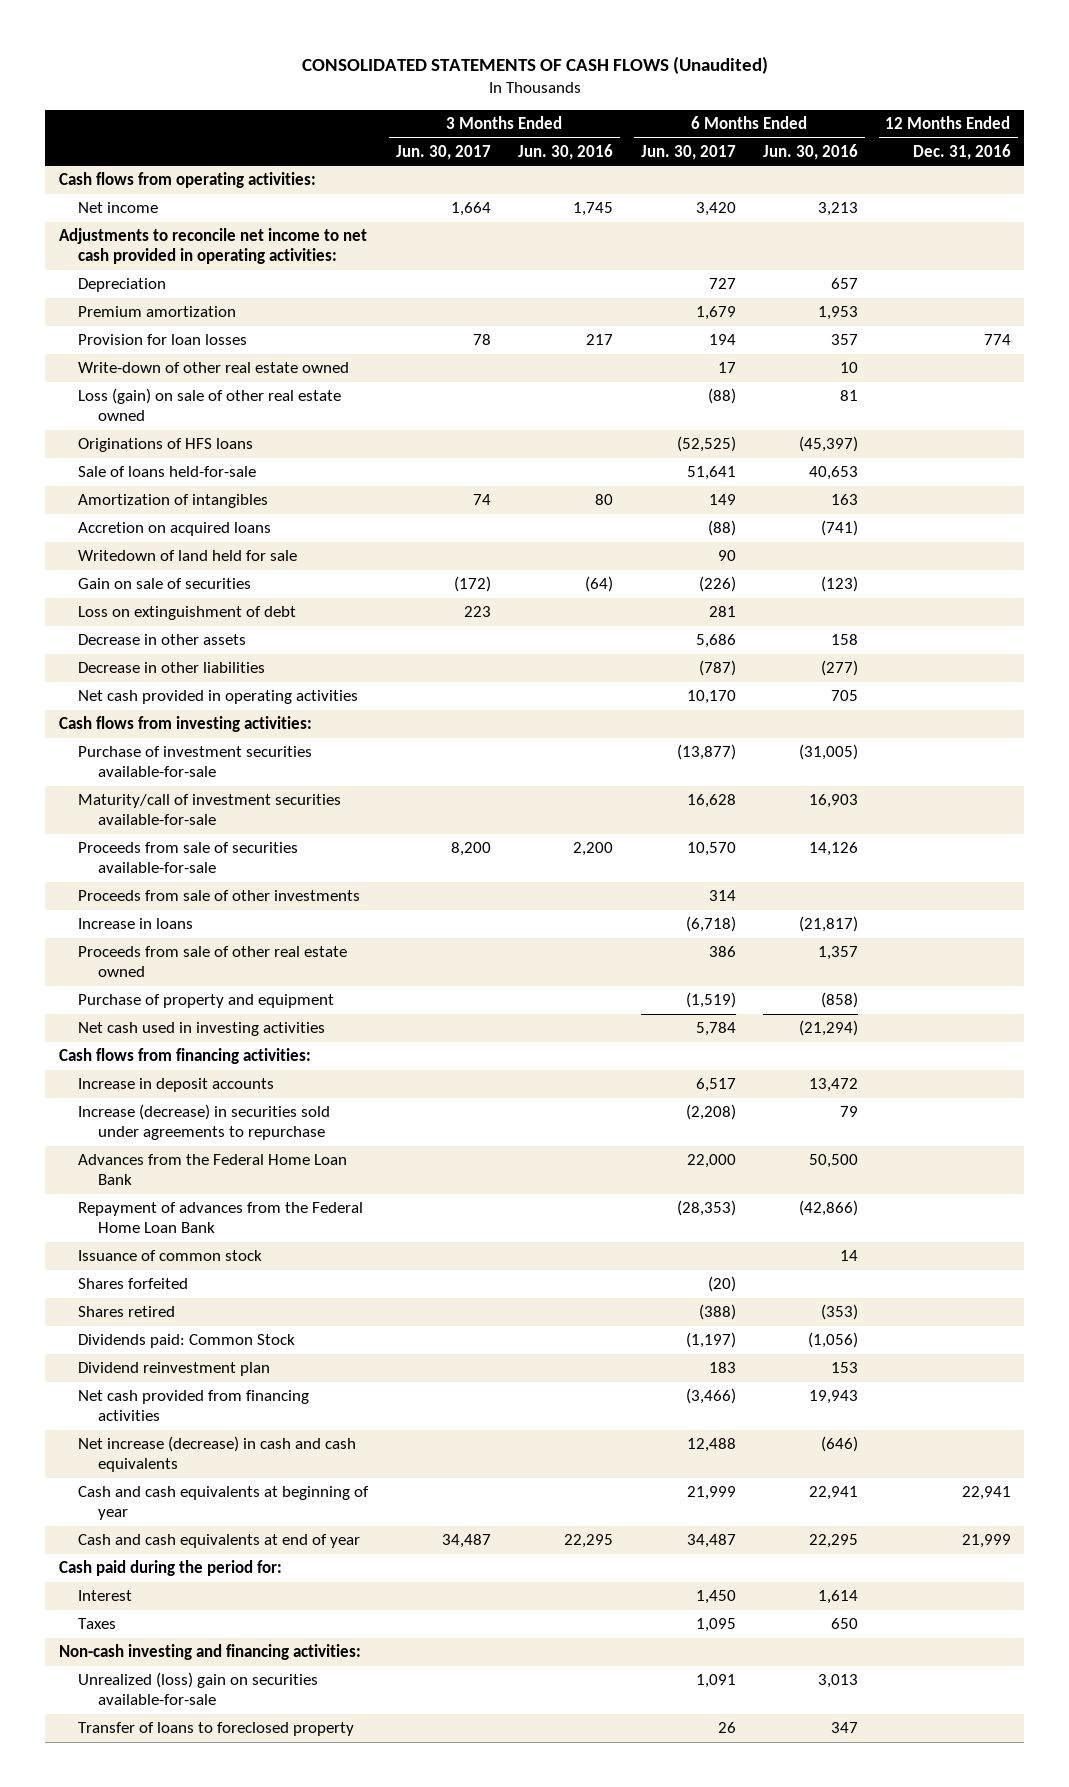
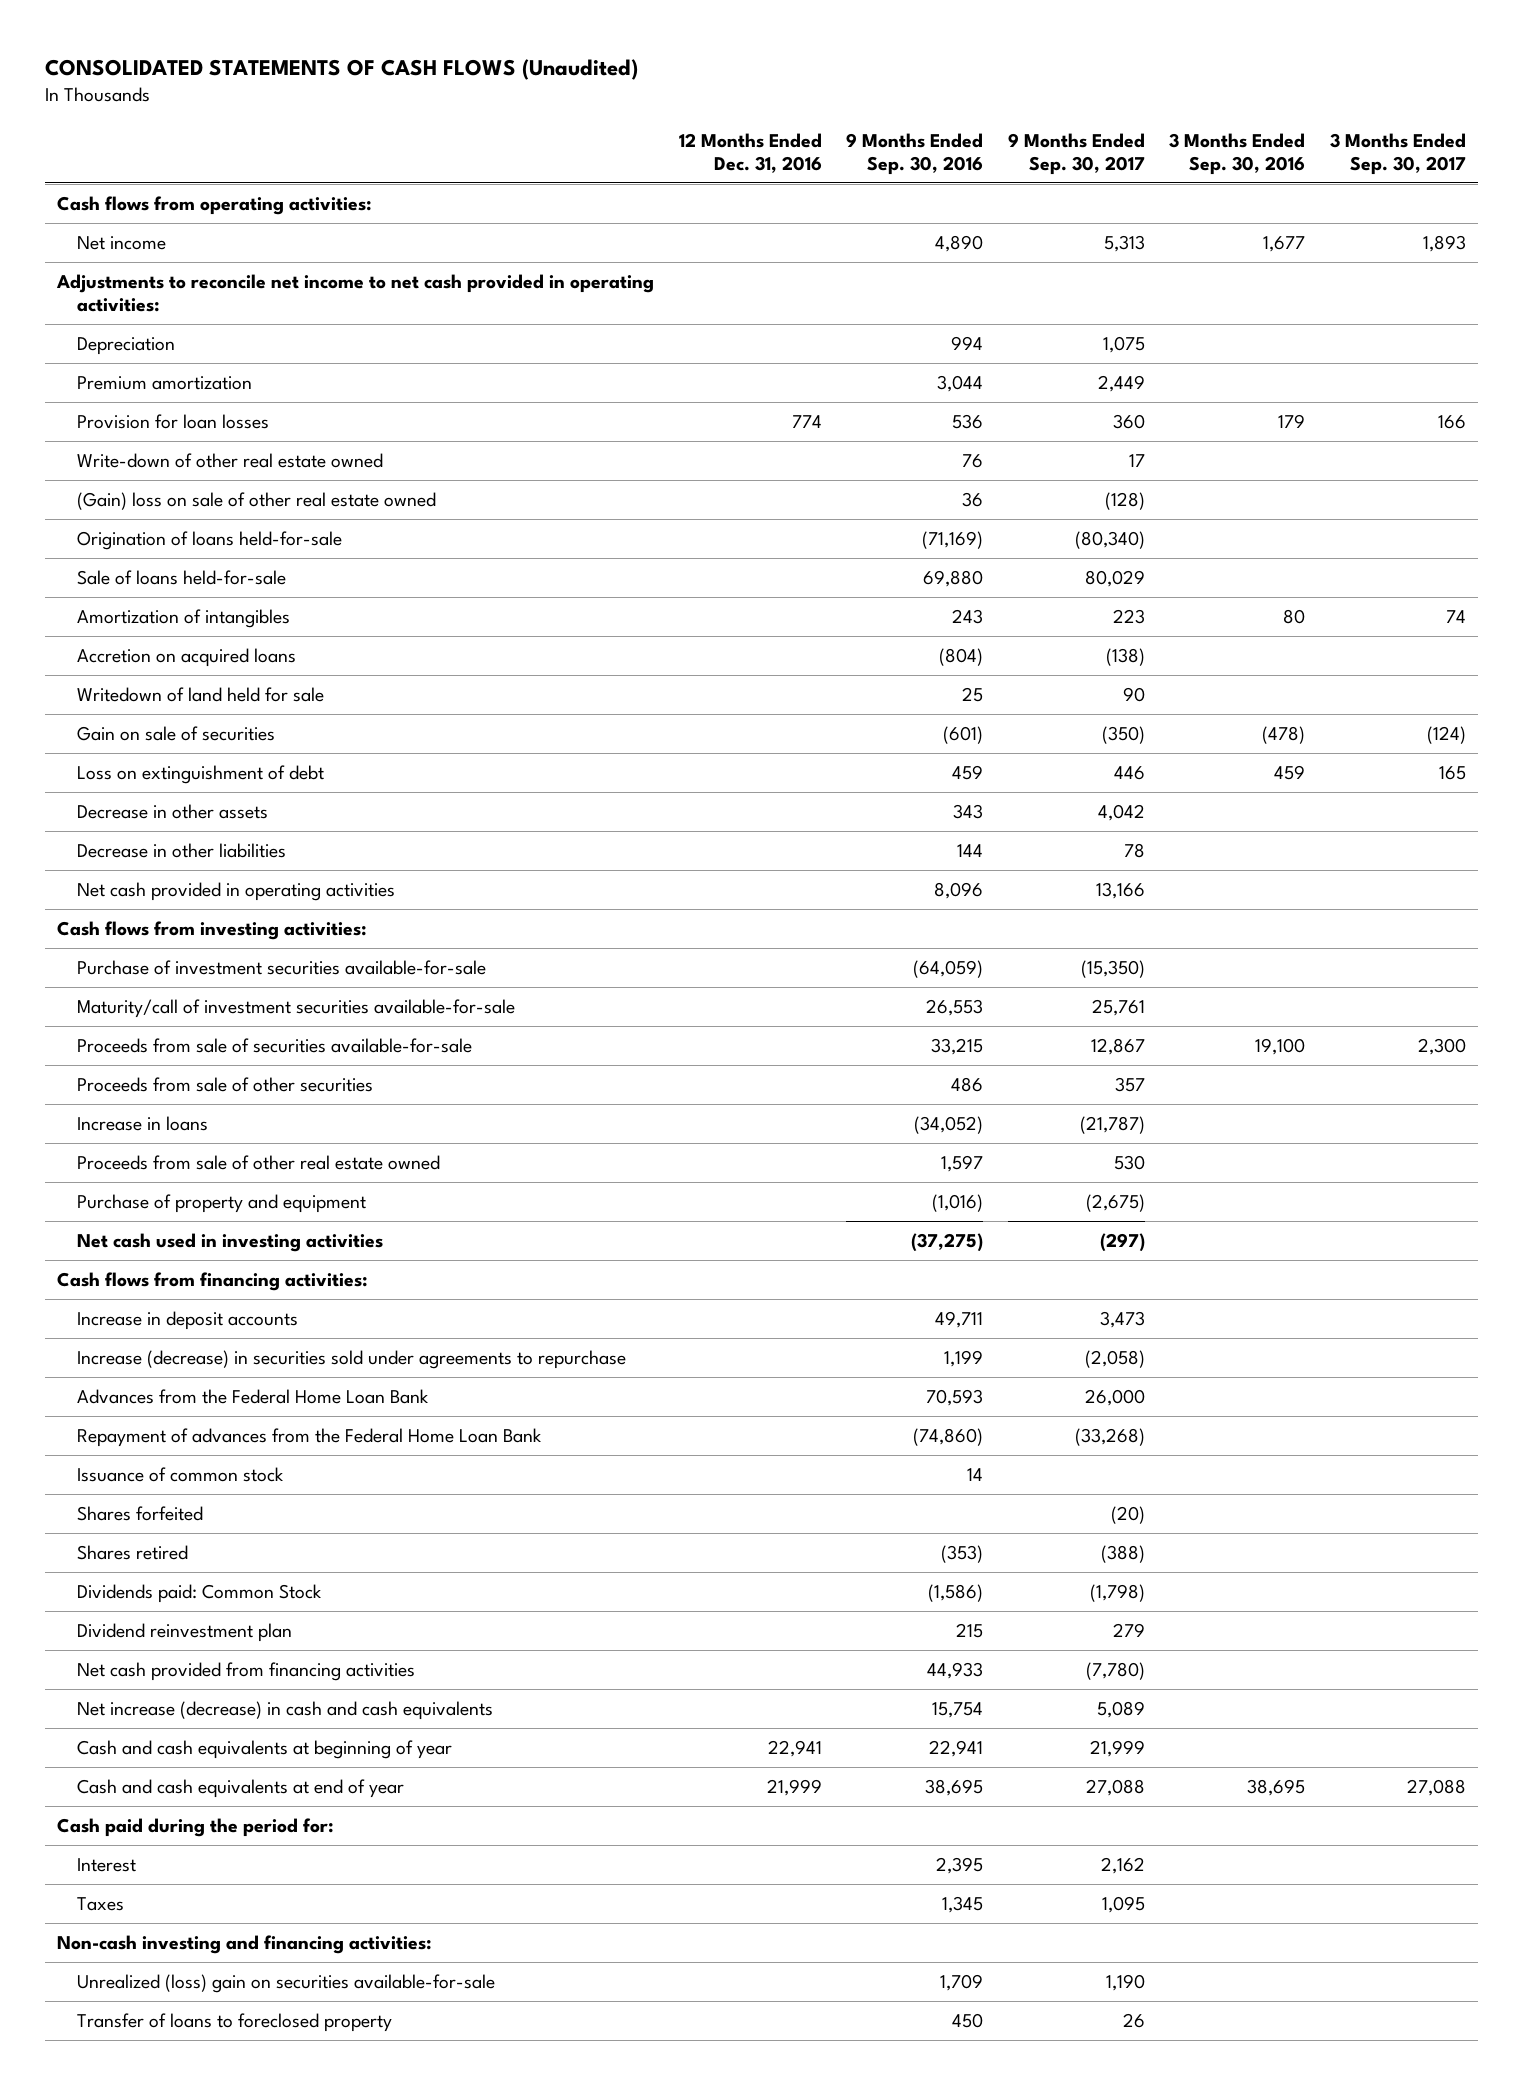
- | 3 Months Ended Jun. 30, 2017 | 3 Months Ended Jun. 30, 2016 | 6 Months Ended Jun. 30, 2017 | 6 Months Ended Jun. 30, 2016 | 12 Months Ended Dec. 31, 2016
+ | 12 Months Ended Dec. 31, 2016 | 9 Months Ended Sep. 30, 2016 | 9 Months Ended Sep. 30, 2017 | 3 Months Ended Sep. 30, 2016 | 3 Months Ended Sep. 30, 2017
- Loss (gain) on sale of other real estate owned | | | (88) | 81 |
- Originations of HFS loans | | | (52,525) | (45,397) |
+ (Gain) loss on sale of other real estate owned | | 36 | (128) | |
+ Origination of loans held-for-sale | | (71,169) | (80,340) | |
- Proceeds from sale of other investments | | | 314 | |
+ Proceeds from sale of other securities | | 486 | 357 | |

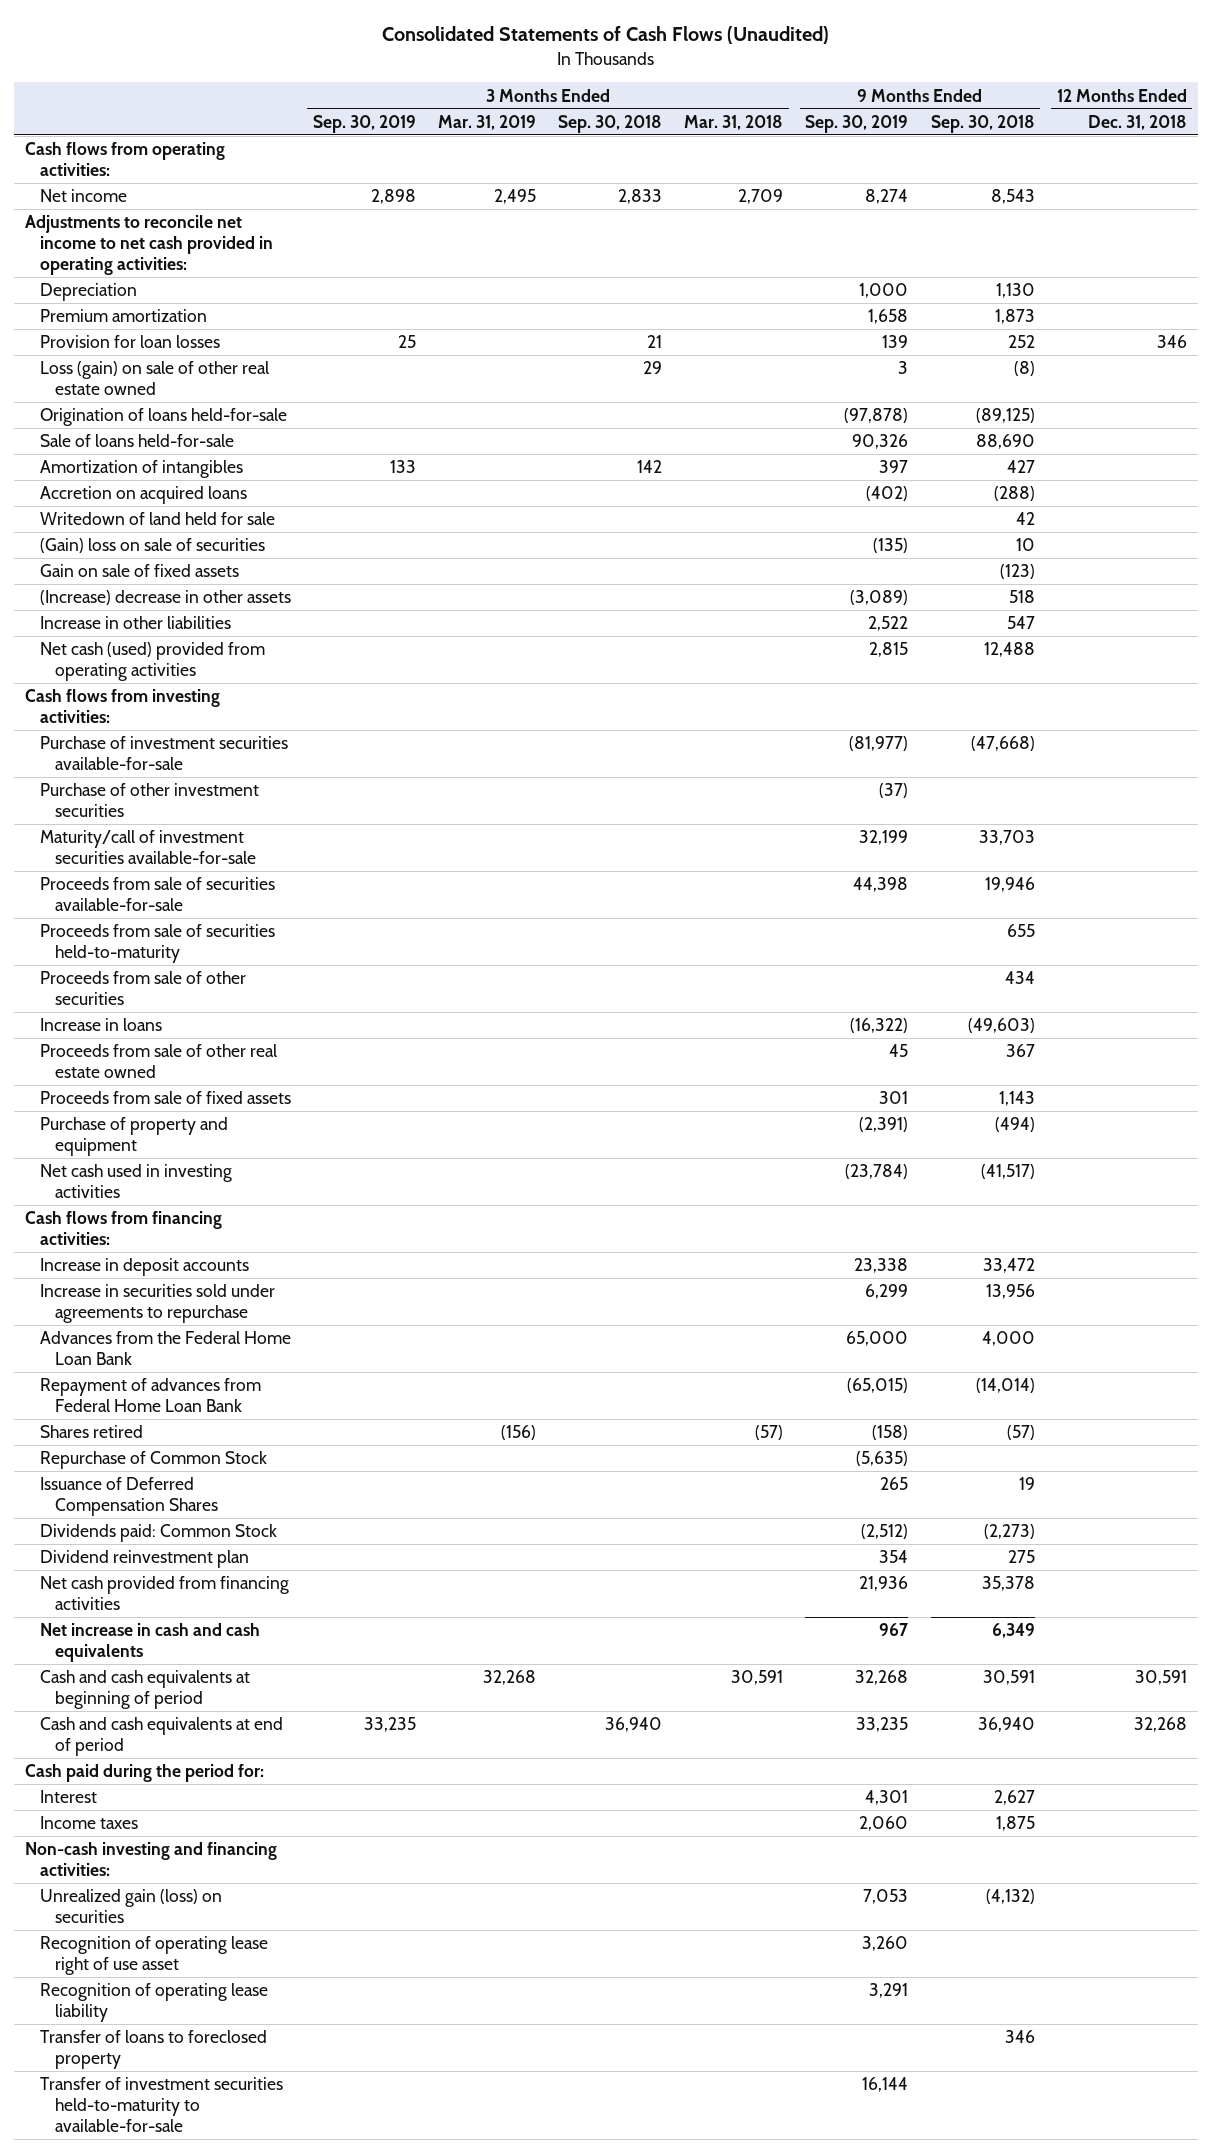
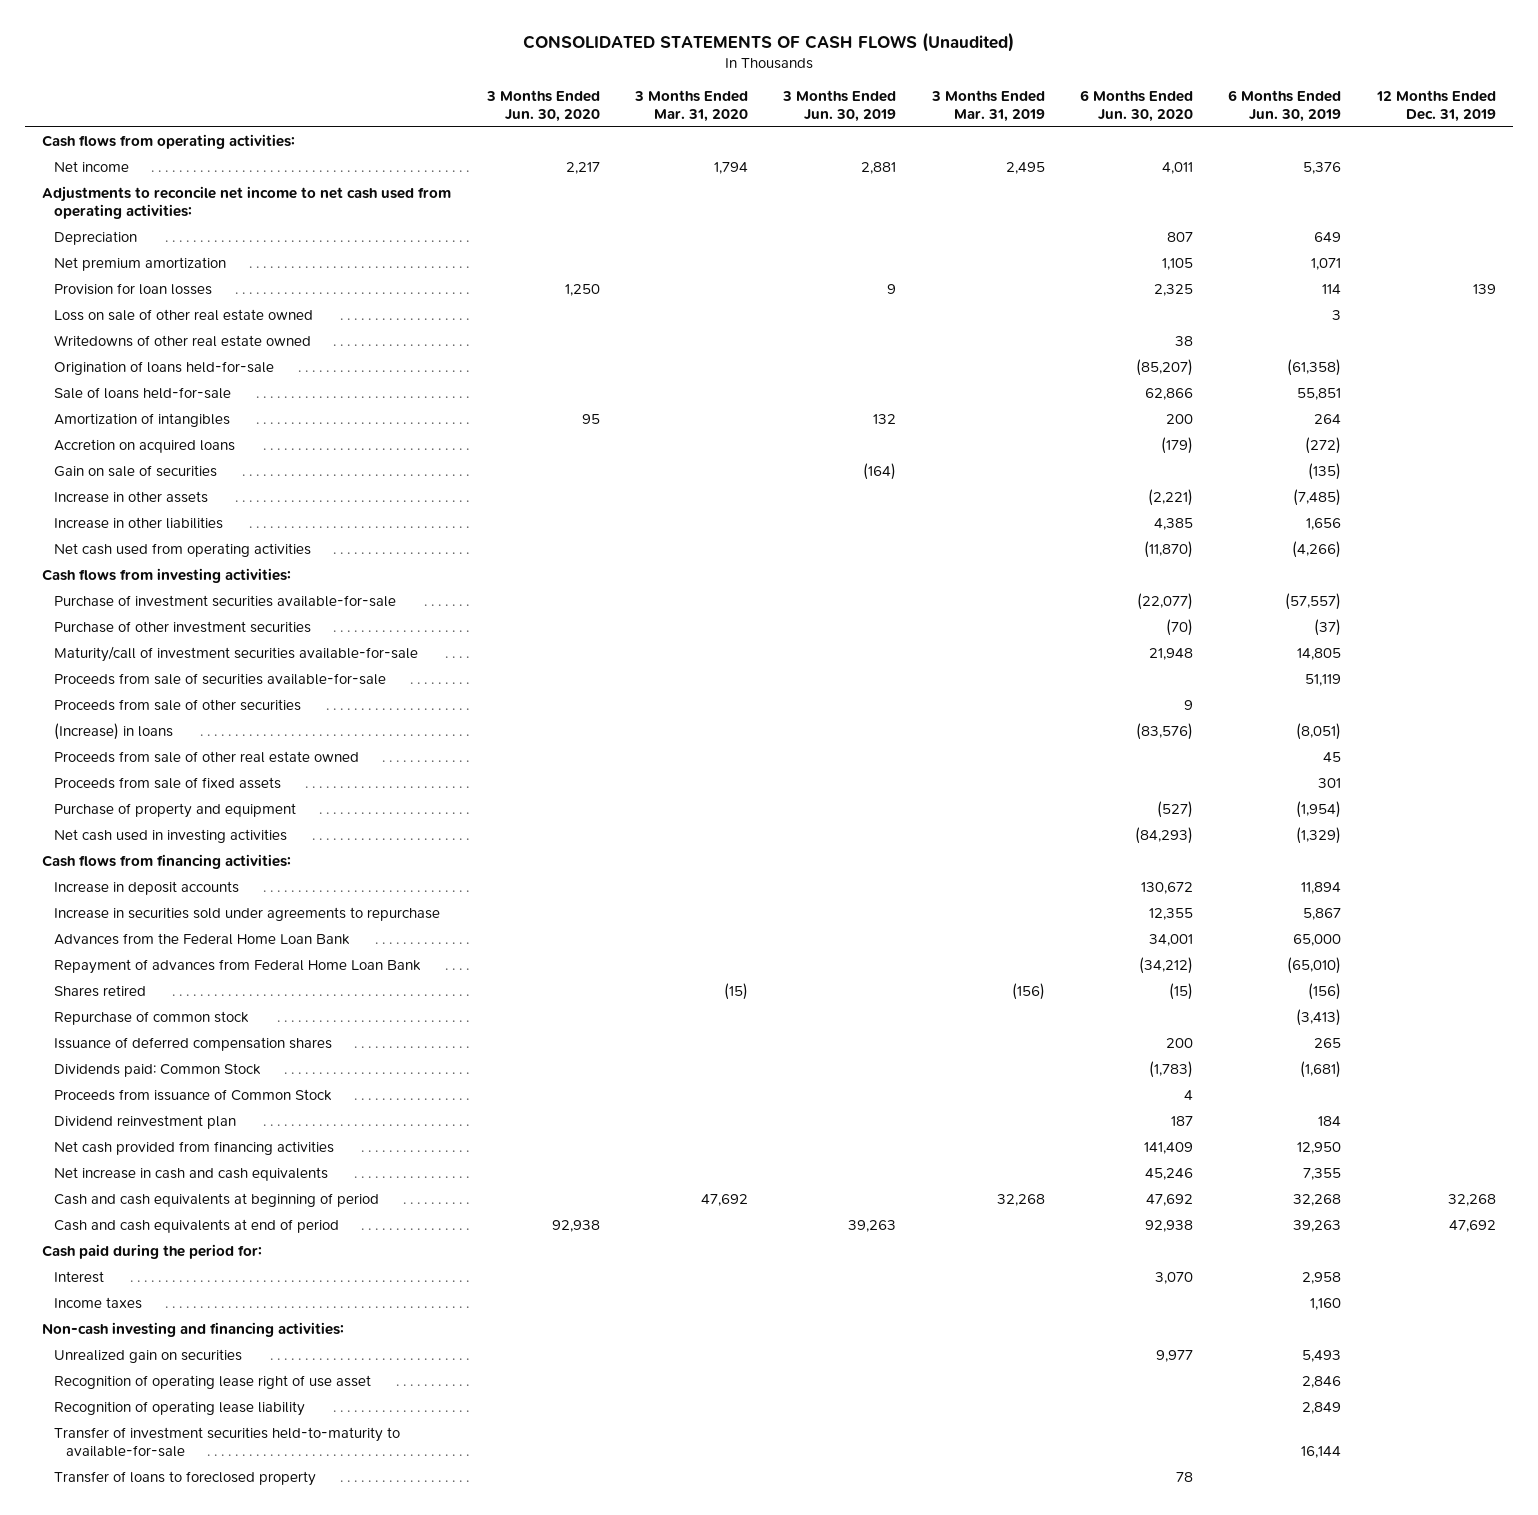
- Consolidated Statements of Cash Flows (Unaudited)
+ CONSOLIDATED STATEMENTS OF CASH FLOWS (Unaudited)
- | 3 Months Ended Sep. 30, 2019 | 3 Months Ended Mar. 31, 2019 | 3 Months Ended Sep. 30, 2018 | 3 Months Ended Mar. 31, 2018 | 9 Months Ended Sep. 30, 2019 | 9 Months Ended Sep. 30, 2018 | 12 Months Ended Dec. 31, 2018
+ | 3 Months Ended Jun. 30, 2020 | 3 Months Ended Mar. 31, 2020 | 3 Months Ended Jun. 30, 2019 | 3 Months Ended Mar. 31, 2019 | 6 Months Ended Jun. 30, 2020 | 6 Months Ended Jun. 30, 2019 | 12 Months Ended Dec. 31, 2019
- Adjustments to reconcile net income to net cash provided in operating activities:
+ Adjustments to reconcile net income to net cash used from operating activities:
- Premium amortization | | | | | 1,658 | 1,873 |
+ Net premium amortization | | | | | 1,105 | 1,071 |
- Loss (gain) on sale of other real estate owned | | | 29 | | 3 | (8) |
+ Loss on sale of other real estate owned | | | | | | 3 |
+ Writedowns of other real estate owned | | | | | 38 | |
- Writedown of land held for sale | | | | | | 42 |
- (Gain) loss on sale of securities | | | | | (135) | 10 |
- Gain on sale of fixed assets | | | | | | (123) |
- (Increase) decrease in other assets | | | | | (3,089) | 518 |
+ Gain on sale of securities | | | (164) | | | (135) |
+ Increase in other assets | | | | | (2,221) | (7,485) |
- Net cash (used) provided from operating activities | | | | | 2,815 | 12,488 |
+ Net cash used from operating activities | | | | | (11,870) | (4,266) |
- Proceeds from sale of securities held-to-maturity | | | | | | 655 |
- Increase in loans | | | | | (16,322) | (49,603) |
+ (Increase) in loans | | | | | (83,576) | (8,051) |
- Repurchase of Common Stock | | | | | (5,635) | |
- Issuance of Deferred Compensation Shares | | | | | 265 | 19 |
+ Repurchase of common stock | | | | | | (3,413) |
+ Issuance of deferred compensation shares | | | | | 200 | 265 |
+ Proceeds from issuance of Common Stock | | | | | 4 | |
- Unrealized gain (loss) on securities | | | | | 7,053 | (4,132) |
+ Unrealized gain on securities | | | | | 9,977 | 5,493 |
moved down: Transfer of loans to foreclosed property | | | | | 78 | |

